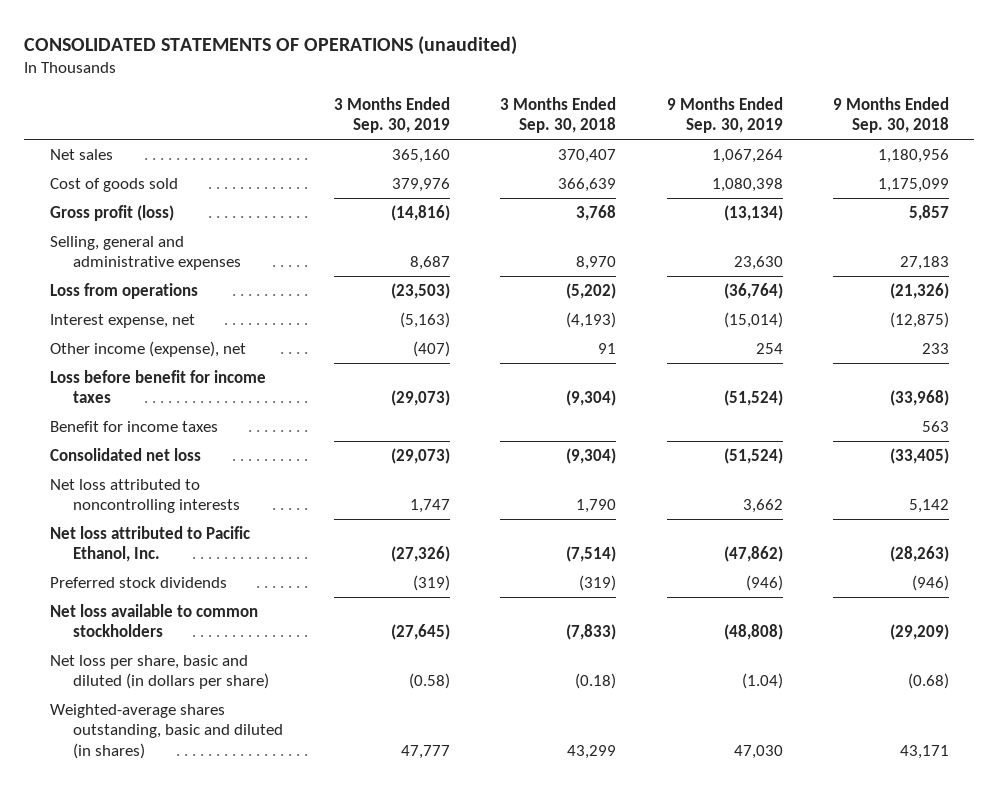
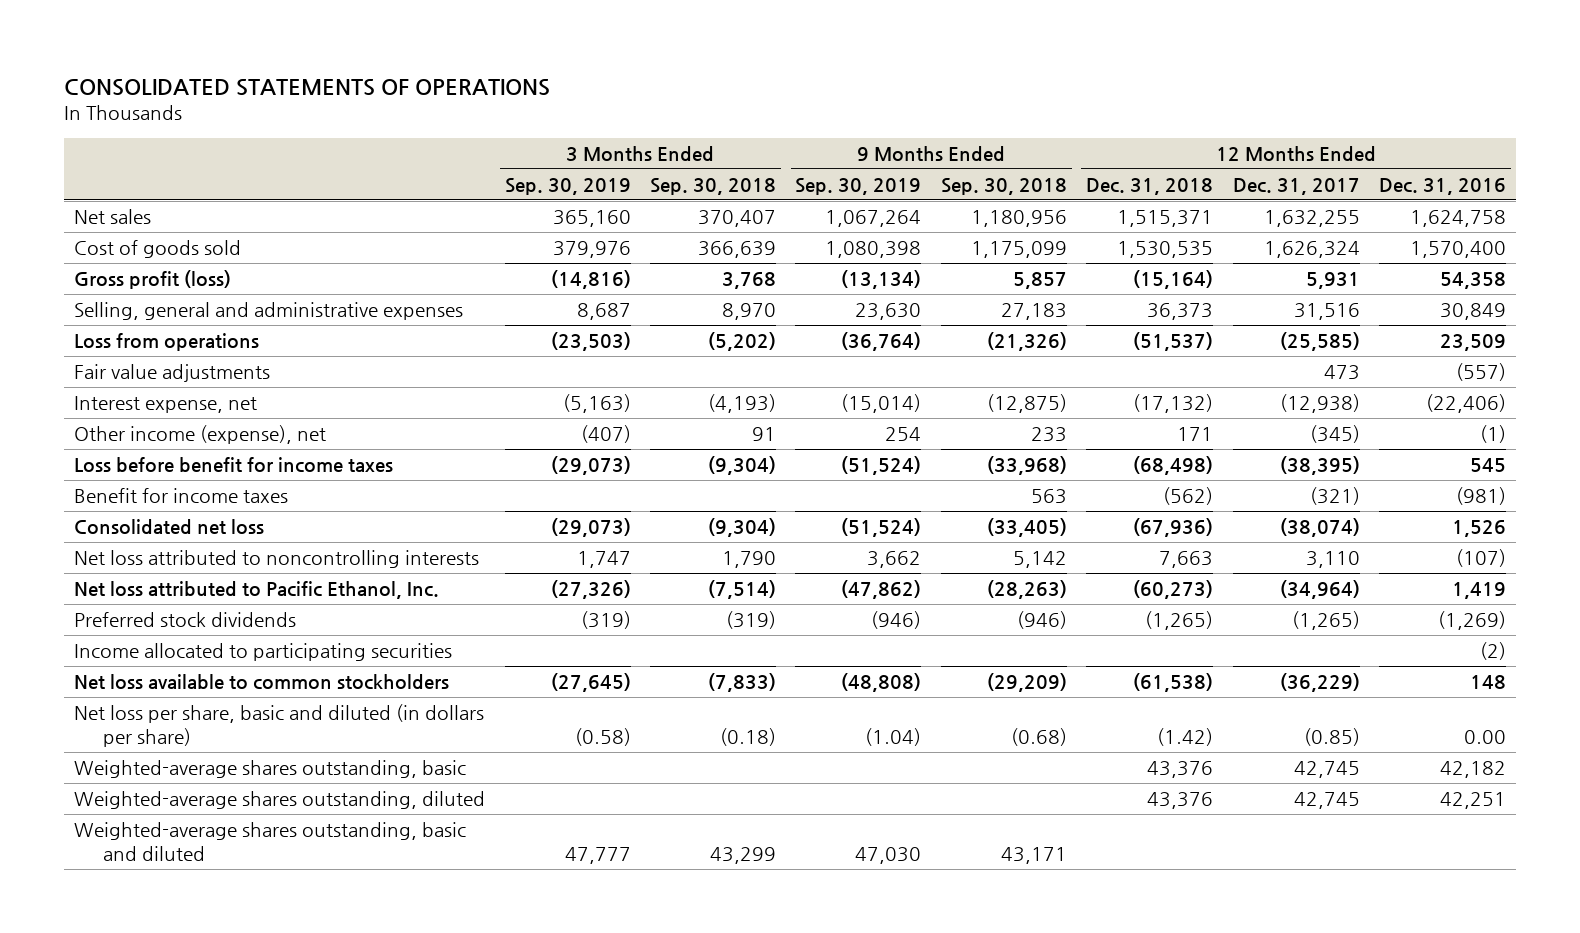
- CONSOLIDATED STATEMENTS OF OPERATIONS (unaudited)
+ CONSOLIDATED STATEMENTS OF OPERATIONS
- | 3 Months Ended Sep. 30, 2019 | 3 Months Ended Sep. 30, 2018 | 9 Months Ended Sep. 30, 2019 | 9 Months Ended Sep. 30, 2018
+ | 3 Months Ended Sep. 30, 2019 | 3 Months Ended Sep. 30, 2018 | 9 Months Ended Sep. 30, 2019 | 9 Months Ended Sep. 30, 2018 | 12 Months Ended Dec. 31, 2018 | 12 Months Ended Dec. 31, 2017 | 12 Months Ended Dec. 31, 2016
+ Fair value adjustments | | | | | | 473 | (557)
+ Income allocated to participating securities | | | | | | | (2)
- Weighted-average shares outstanding, basic and diluted (in shares) | 47,777 | 43,299 | 47,030 | 43,171
+ Weighted-average shares outstanding, basic | | | | | 43,376 | 42,745 | 42,182
+ Weighted-average shares outstanding, diluted | | | | | 43,376 | 42,745 | 42,251
+ Weighted-average shares outstanding, basic and diluted | 47,777 | 43,299 | 47,030 | 43,171 | | |

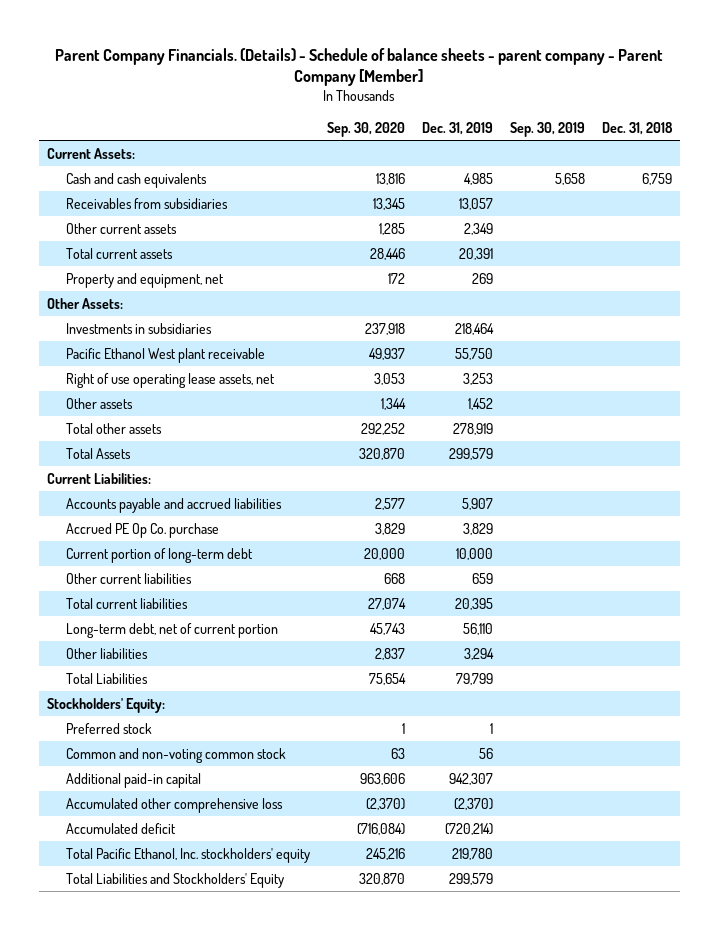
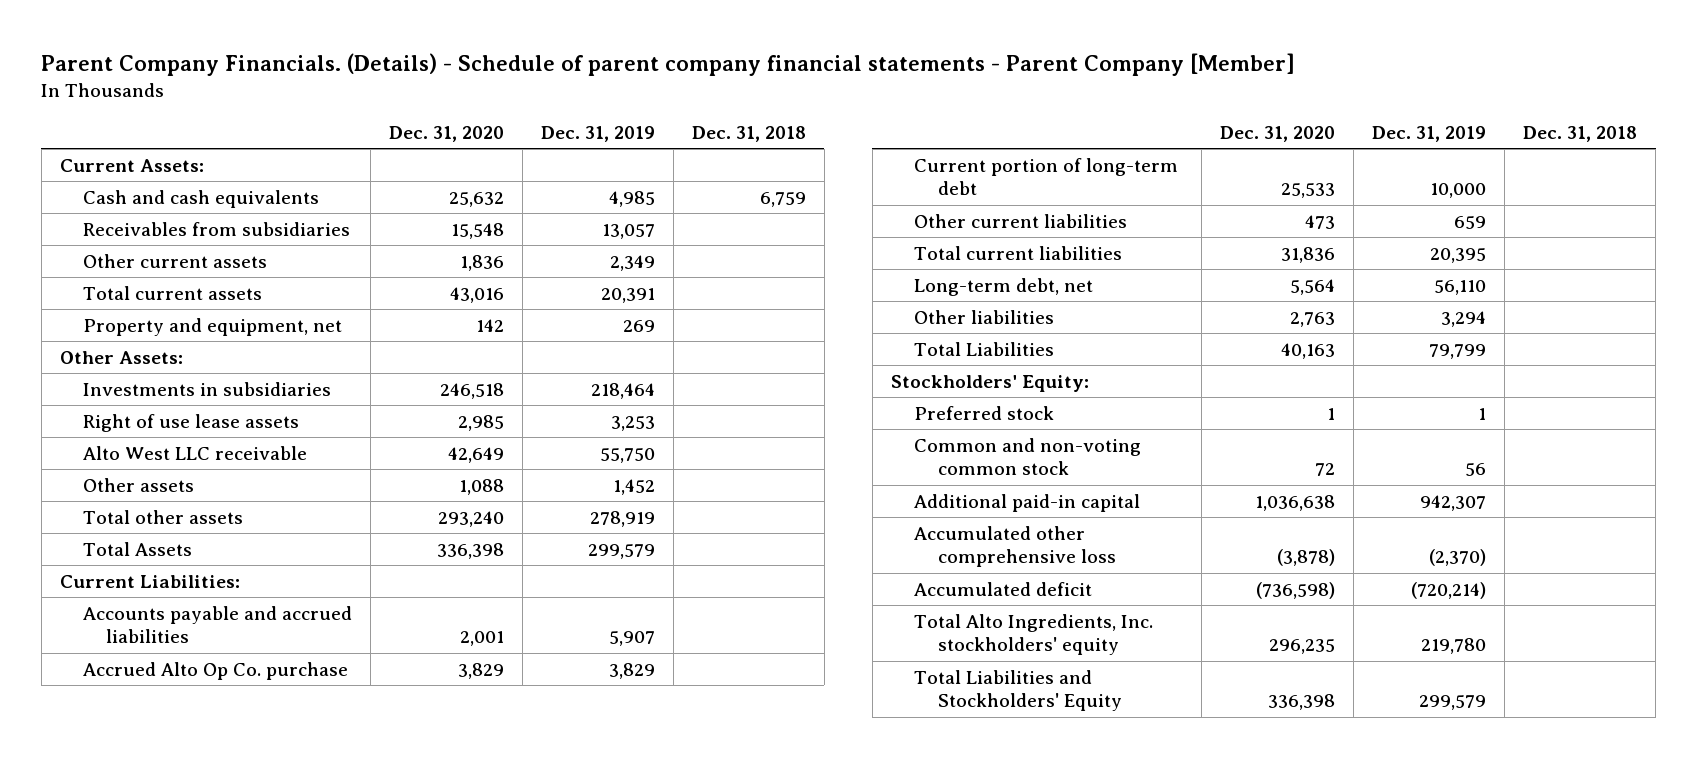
- Parent Company Financials. (Details) - Schedule of balance sheets - parent company - Parent Company [Member]
+ Parent Company Financials. (Details) - Schedule of parent company financial statements - Parent Company [Member]
- | Sep. 30, 2020 | Dec. 31, 2019 | Sep. 30, 2019 | Dec. 31, 2018
+ | Dec. 31, 2020 | Dec. 31, 2019 | Dec. 31, 2018
- Pacific Ethanol West plant receivable | 49,937 | 55,750 | |
- Right of use operating lease assets, net | 3,053 | 3,253 | |
+ Right of use lease assets | 2,985 | 3,253 |
+ Alto West LLC receivable | 42,649 | 55,750 |
- Accrued PE Op Co. purchase | 3,829 | 3,829 | |
+ Accrued Alto Op Co. purchase | 3,829 | 3,829 |
- Long-term debt, net of current portion | 45,743 | 56,110 | |
+ Long-term debt, net | 5,564 | 56,110 |
- Total Pacific Ethanol, Inc. stockholders' equity | 245,216 | 219,780 | |
+ Total Alto Ingredients, Inc. stockholders' equity | 296,235 | 219,780 |

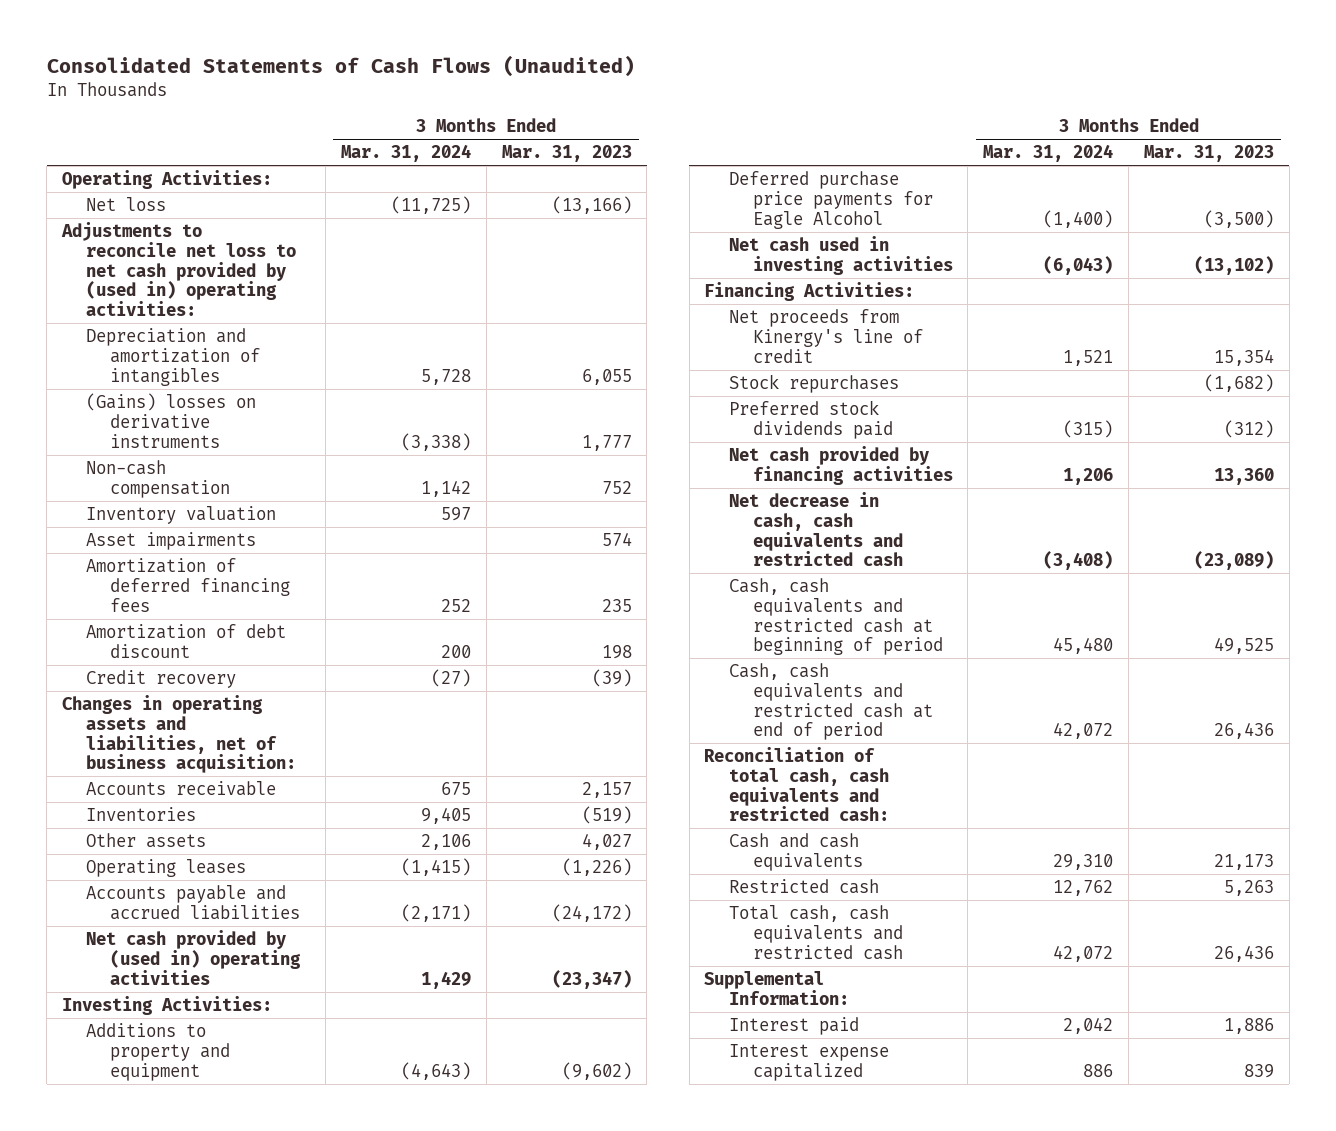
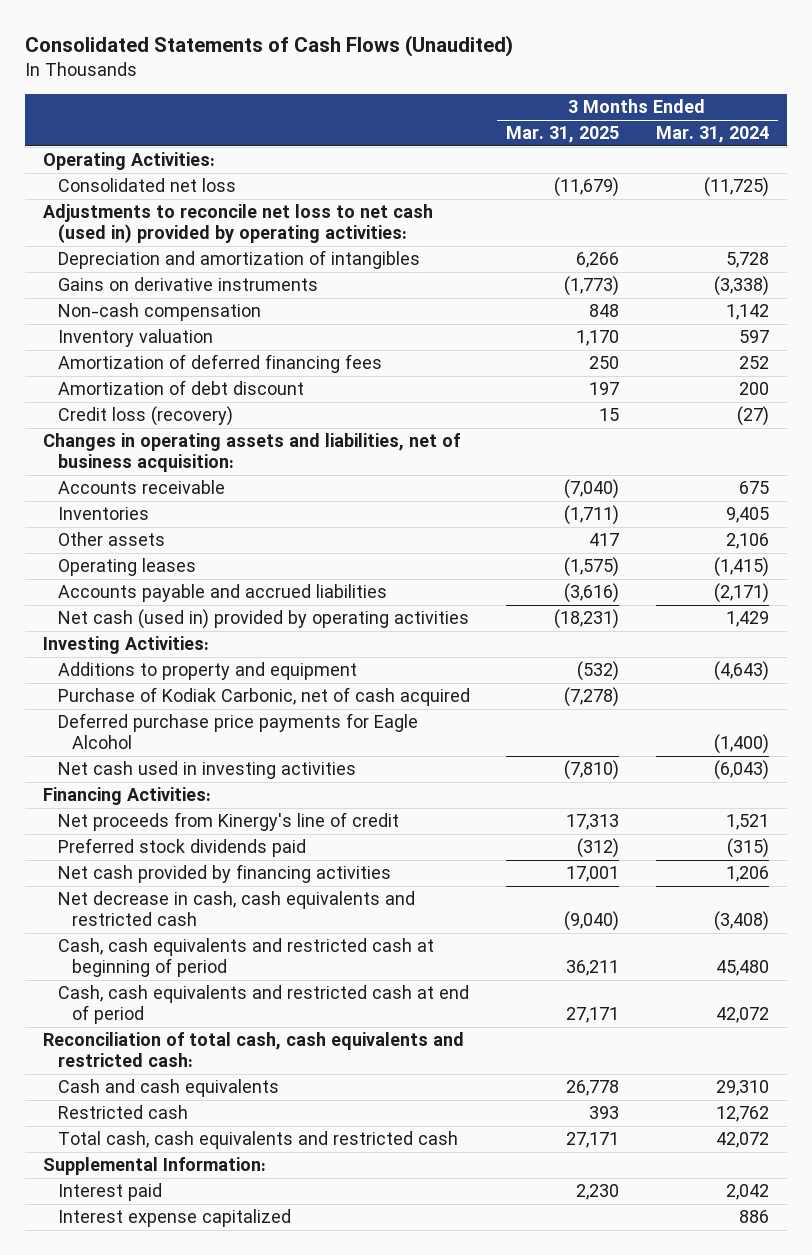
- | 3 Months Ended Mar. 31, 2024 | 3 Months Ended Mar. 31, 2023
+ | 3 Months Ended Mar. 31, 2025 | 3 Months Ended Mar. 31, 2024
- Net loss | (11,725) | (13,166)
- Adjustments to reconcile net loss to net cash provided by (used in) operating activities:
+ Consolidated net loss | (11,679) | (11,725)
+ Adjustments to reconcile net loss to net cash (used in) provided by operating activities:
- (Gains) losses on derivative instruments | (3,338) | 1,777
+ Gains on derivative instruments | (1,773) | (3,338)
- Asset impairments | | 574
- Credit recovery | (27) | (39)
+ Credit loss (recovery) | 15 | (27)
- Net cash provided by (used in) operating activities | 1,429 | (23,347)
+ Net cash (used in) provided by operating activities | (18,231) | 1,429
+ Purchase of Kodiak Carbonic, net of cash acquired | (7,278) |
- Stock repurchases | | (1,682)

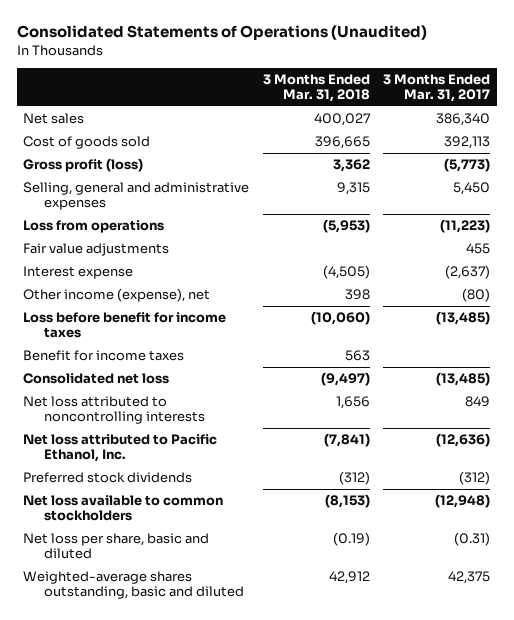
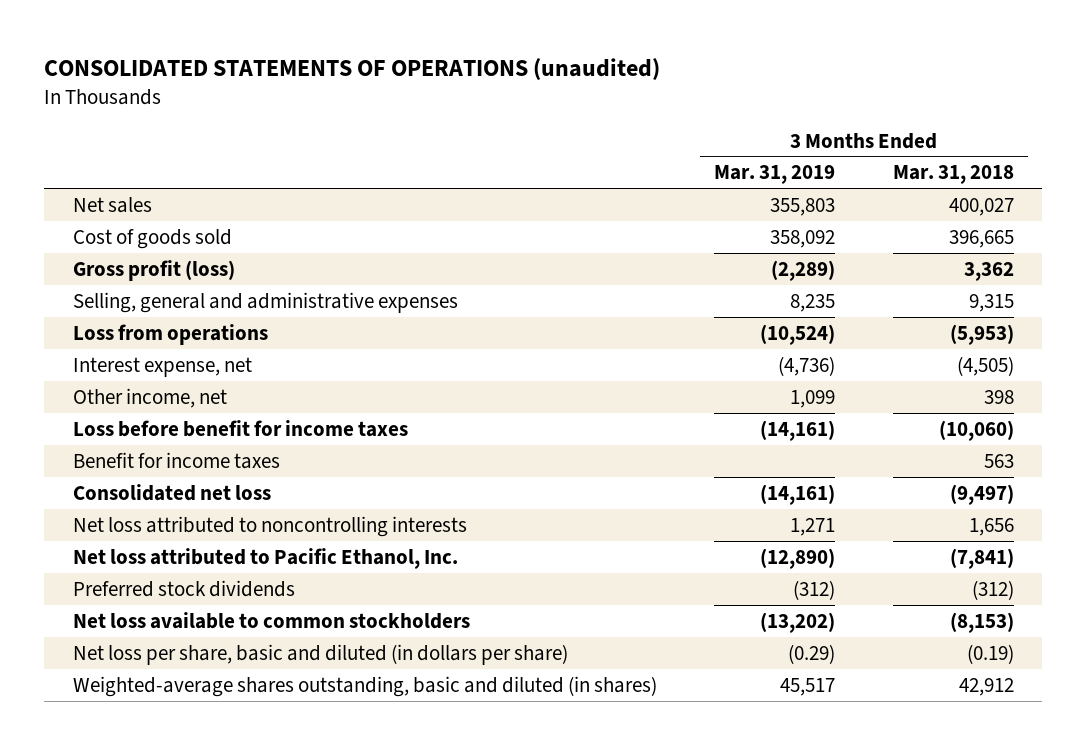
- Consolidated Statements of Operations (Unaudited)
+ CONSOLIDATED STATEMENTS OF OPERATIONS (unaudited)
- | 3 Months Ended Mar. 31, 2018 | 3 Months Ended Mar. 31, 2017
+ | 3 Months Ended Mar. 31, 2019 | 3 Months Ended Mar. 31, 2018
- Fair value adjustments | | 455
- Interest expense | (4,505) | (2,637)
- Other income (expense), net | 398 | (80)
+ Interest expense, net | (4,736) | (4,505)
+ Other income, net | 1,099 | 398
- Net loss per share, basic and diluted | (0.19) | (0.31)
- Weighted-average shares outstanding, basic and diluted | 42,912 | 42,375
+ Net loss per share, basic and diluted (in dollars per share) | (0.29) | (0.19)
+ Weighted-average shares outstanding, basic and diluted (in shares) | 45,517 | 42,912

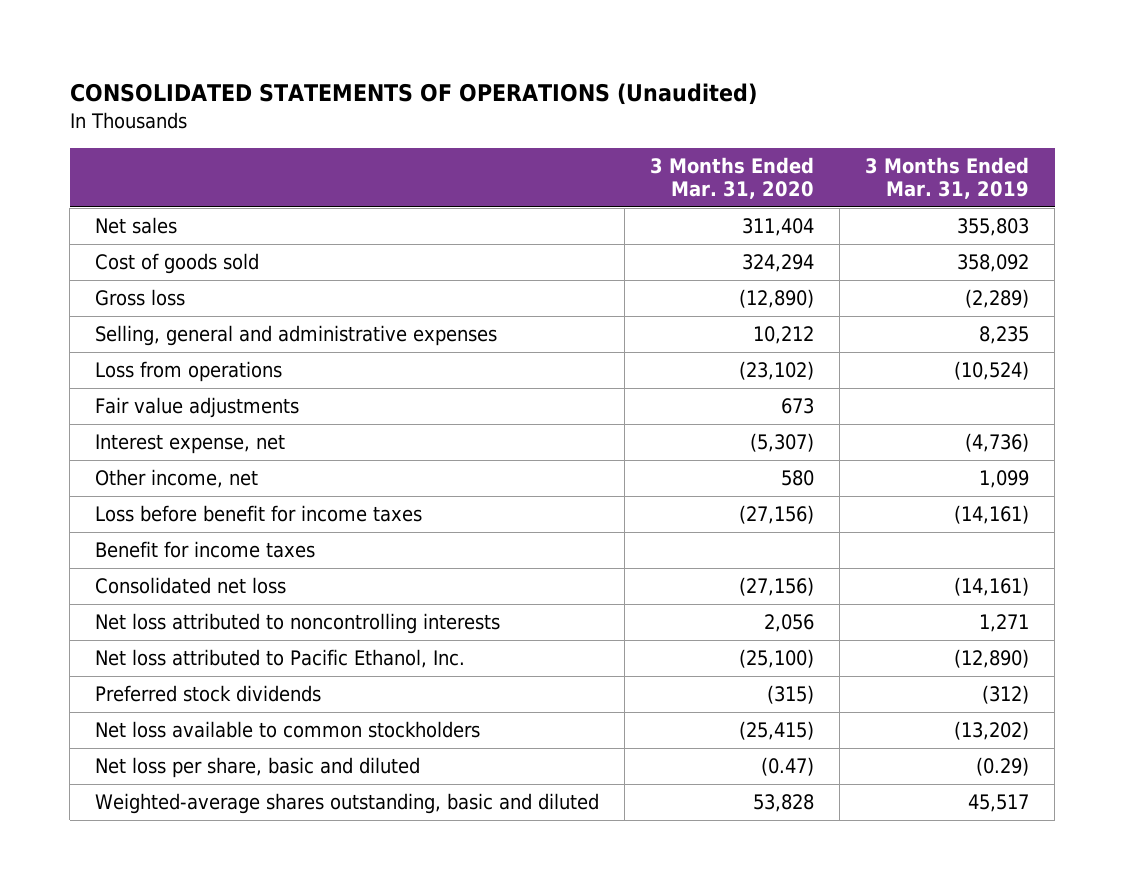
- CONSOLIDATED STATEMENTS OF OPERATIONS (unaudited)
+ CONSOLIDATED STATEMENTS OF OPERATIONS (Unaudited)
- | 3 Months Ended Mar. 31, 2019 | 3 Months Ended Mar. 31, 2018
+ | 3 Months Ended Mar. 31, 2020 | 3 Months Ended Mar. 31, 2019
- Gross profit (loss) | (2,289) | 3,362
+ Gross loss | (12,890) | (2,289)
+ Fair value adjustments | 673 |
- Net loss per share, basic and diluted (in dollars per share) | (0.29) | (0.19)
- Weighted-average shares outstanding, basic and diluted (in shares) | 45,517 | 42,912
+ Net loss per share, basic and diluted | (0.47) | (0.29)
+ Weighted-average shares outstanding, basic and diluted | 53,828 | 45,517

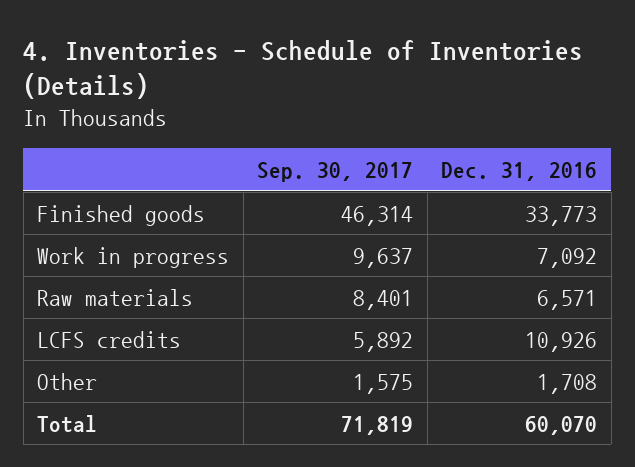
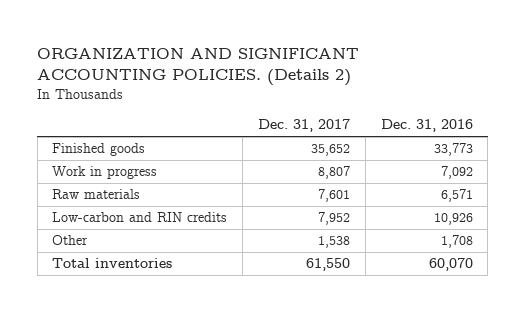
- 4. Inventories - Schedule of Inventories (Details)
+ ORGANIZATION AND SIGNIFICANT ACCOUNTING POLICIES. (Details 2)
- | Sep. 30, 2017 | Dec. 31, 2016
+ | Dec. 31, 2017 | Dec. 31, 2016
- LCFS credits | 5,892 | 10,926
+ Low-carbon and RIN credits | 7,952 | 10,926
- Total | 71,819 | 60,070
+ Total inventories | 61,550 | 60,070

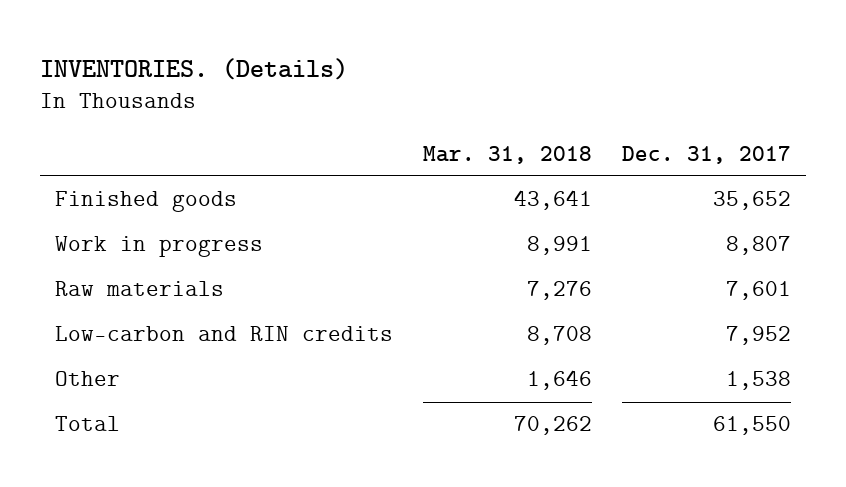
- ORGANIZATION AND SIGNIFICANT ACCOUNTING POLICIES. (Details 2)
+ INVENTORIES. (Details)
- | Dec. 31, 2017 | Dec. 31, 2016
+ | Mar. 31, 2018 | Dec. 31, 2017
- Total inventories | 61,550 | 60,070
+ Total | 70,262 | 61,550

